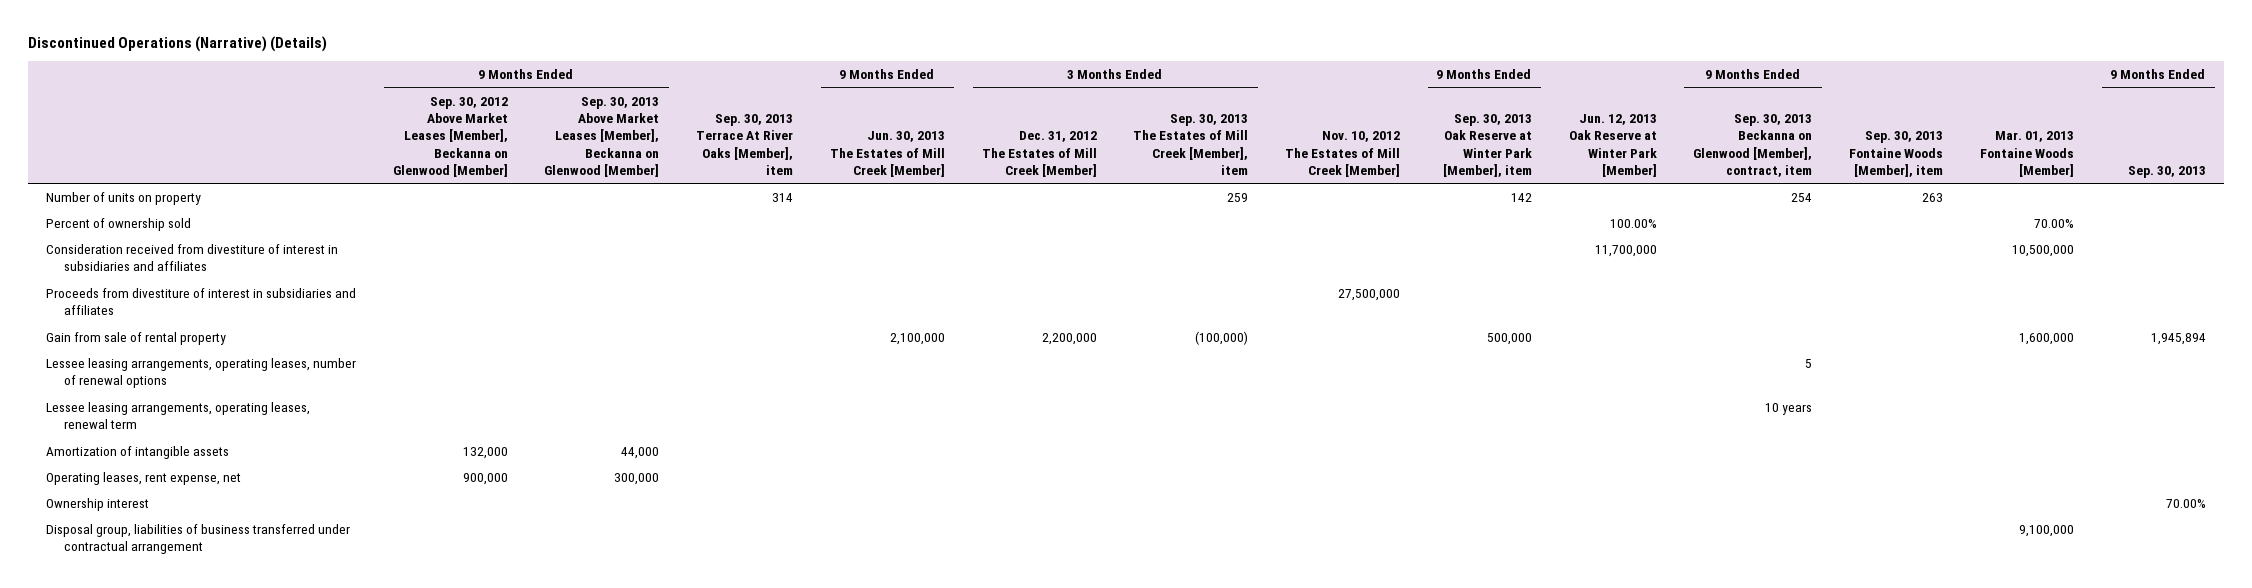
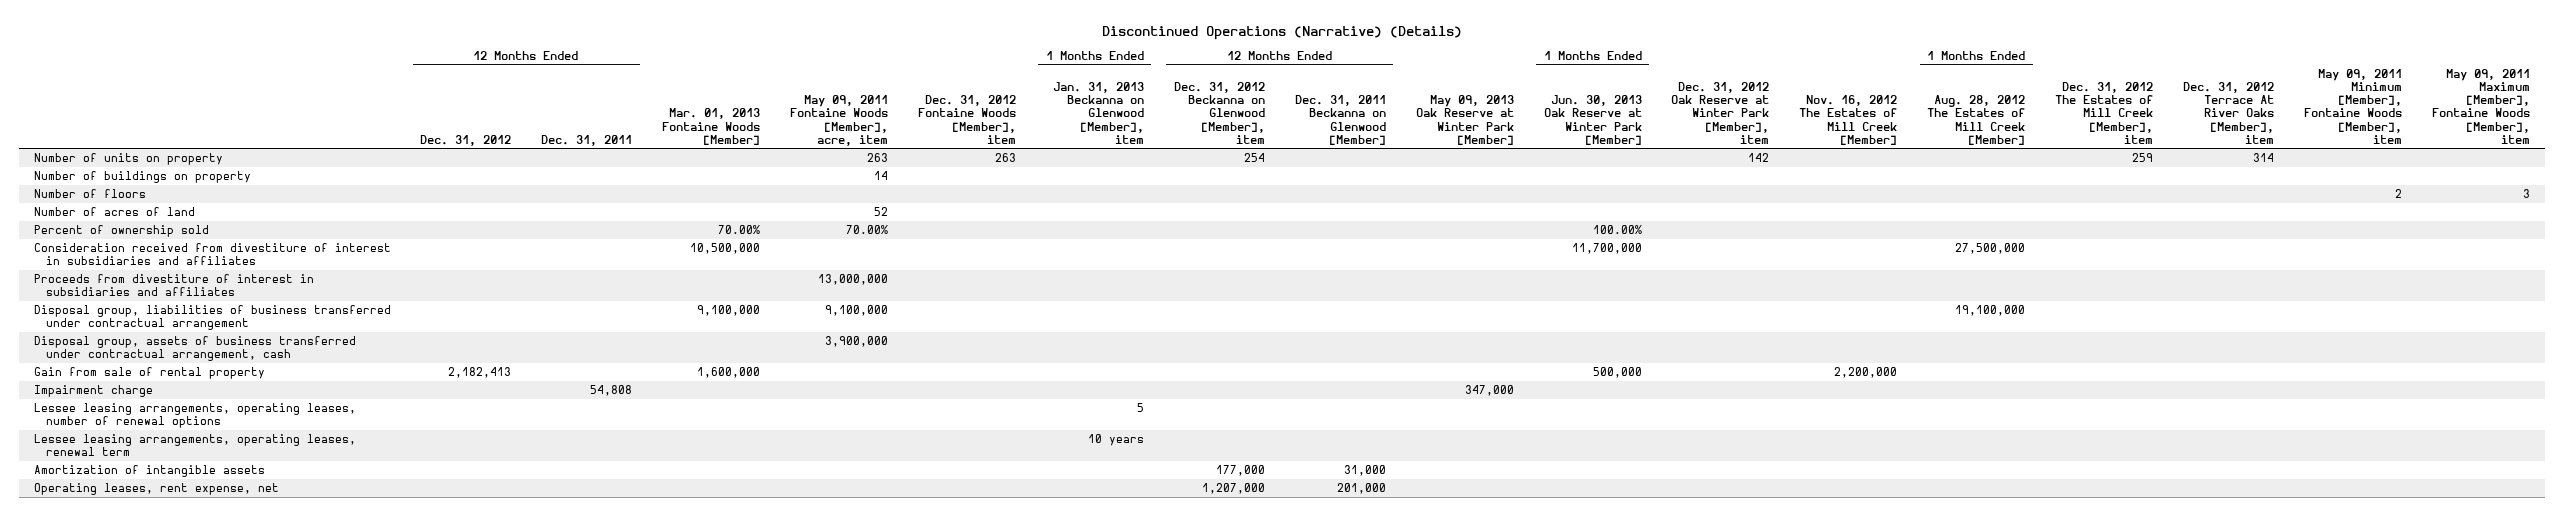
- | 9 Months Ended Sep. 30, 2012 Above Market Leases [Member], Beckanna on Glenwood [Member] | 9 Months Ended Sep. 30, 2013 Above Market Leases [Member], Beckanna on Glenwood [Member] | Sep. 30, 2013 Terrace At River Oaks [Member], item | 9 Months Ended Jun. 30, 2013 The Estates of Mill Creek [Member] | 3 Months Ended Dec. 31, 2012 The Estates of Mill Creek [Member] | 3 Months Ended Sep. 30, 2013 The Estates of Mill Creek [Member], item | Nov. 10, 2012 The Estates of Mill Creek [Member] | 9 Months Ended Sep. 30, 2013 Oak Reserve at Winter Park [Member], item | Jun. 12, 2013 Oak Reserve at Winter Park [Member] | 9 Months Ended Sep. 30, 2013 Beckanna on Glenwood [Member], contract, item | Sep. 30, 2013 Fontaine Woods [Member], item | Mar. 01, 2013 Fontaine Woods [Member] | 9 Months Ended Sep. 30, 2013
+ | 12 Months Ended Dec. 31, 2012 | 12 Months Ended Dec. 31, 2011 | Mar. 01, 2013 Fontaine Woods [Member] | May 09, 2011 Fontaine Woods [Member], acre, item | Dec. 31, 2012 Fontaine Woods [Member], item | 1 Months Ended Jan. 31, 2013 Beckanna on Glenwood [Member], item | 12 Months Ended Dec. 31, 2012 Beckanna on Glenwood [Member], item | 12 Months Ended Dec. 31, 2011 Beckanna on Glenwood [Member] | May 09, 2013 Oak Reserve at Winter Park [Member] | 1 Months Ended Jun. 30, 2013 Oak Reserve at Winter Park [Member] | Dec. 31, 2012 Oak Reserve at Winter Park [Member], item | Nov. 16, 2012 The Estates of Mill Creek [Member] | 1 Months Ended Aug. 28, 2012 The Estates of Mill Creek [Member] | Dec. 31, 2012 The Estates of Mill Creek [Member], item | Dec. 31, 2012 Terrace At River Oaks [Member], item | May 09, 2011 Minimum [Member], Fontaine Woods [Member], item | May 09, 2011 Maximum [Member], Fontaine Woods [Member], item
+ Number of buildings on property | | | | 14 | | | | | | | | | | | | |
+ Number of floors | | | | | | | | | | | | | | | | 2 | 3
+ Number of acres of land | | | | 52 | | | | | | | | | | | | |
moved up: Disposal group, liabilities of business transferred under contractual arrangement | | | 9,100,000 | 9,100,000 | | | | | | | | | 19,100,000 | | | |
+ Disposal group, assets of business transferred under contractual arrangement, cash | | | | 3,900,000 | | | | | | | | | | | | |
+ Impairment charge | | 54,808 | | | | | | | 347,000 | | | | | | | |
- Ownership interest | | | | | | | | | | | | | 70.00%

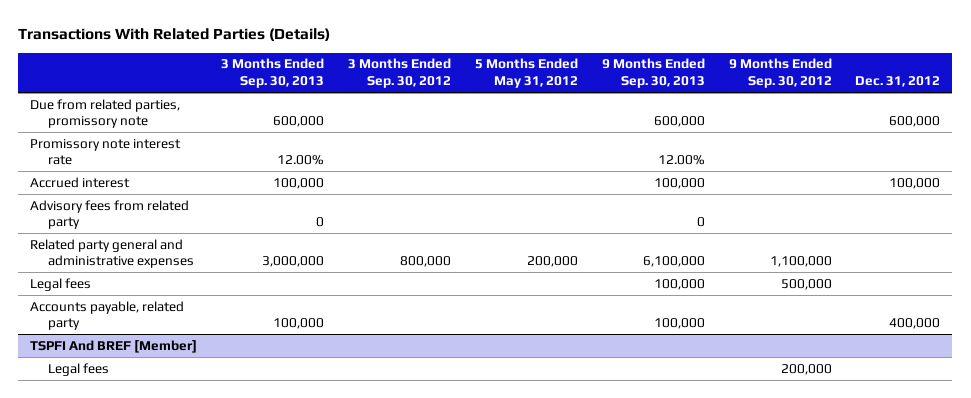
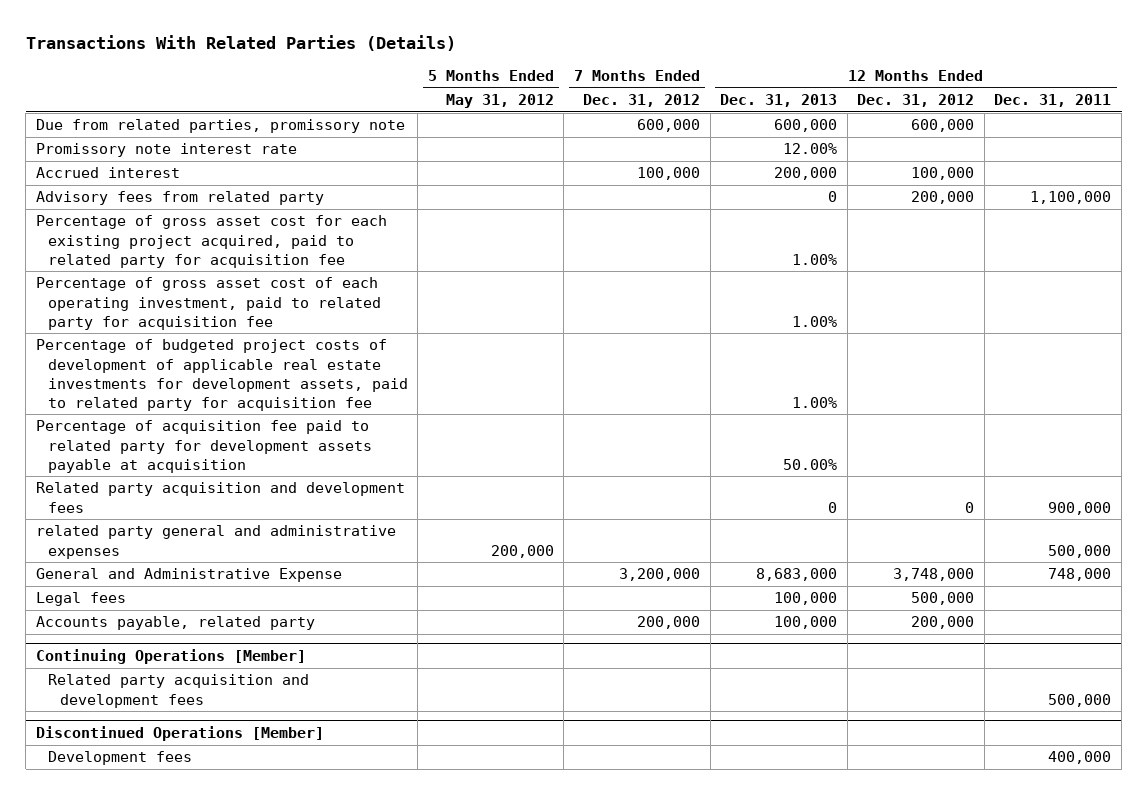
- | 3 Months Ended Sep. 30, 2013 | 3 Months Ended Sep. 30, 2012 | 5 Months Ended May 31, 2012 | 9 Months Ended Sep. 30, 2013 | 9 Months Ended Sep. 30, 2012 | Dec. 31, 2012
+ | 5 Months Ended May 31, 2012 | 7 Months Ended Dec. 31, 2012 | 12 Months Ended Dec. 31, 2013 | 12 Months Ended Dec. 31, 2012 | 12 Months Ended Dec. 31, 2011
- Related party general and administrative expenses | 3,000,000 | 800,000 | 200,000 | 6,100,000 | 1,100,000 |
+ Percentage of gross asset cost for each existing project acquired, paid to related party for acquisition fee | | | 1.00% | |
+ Percentage of gross asset cost of each operating investment, paid to related party for acquisition fee | | | 1.00% | |
+ Percentage of budgeted project costs of development of applicable real estate investments for development assets, paid to related party for acquisition fee | | | 1.00% | |
+ Percentage of acquisition fee paid to related party for development assets payable at acquisition | | | 50.00% | |
+ Related party acquisition and development fees | | | 0 | 0 | 900,000
+ related party general and administrative expenses | 200,000 | | | | 500,000
+ General and Administrative Expense | | 3,200,000 | 8,683,000 | 3,748,000 | 748,000
- TSPFI And BREF [Member]
- Legal fees | | | | | 200,000 |
+ Continuing Operations [Member]
+ Related party acquisition and development fees | | | | | 500,000
+ Discontinued Operations [Member]
+ Development fees | | | | | 400,000

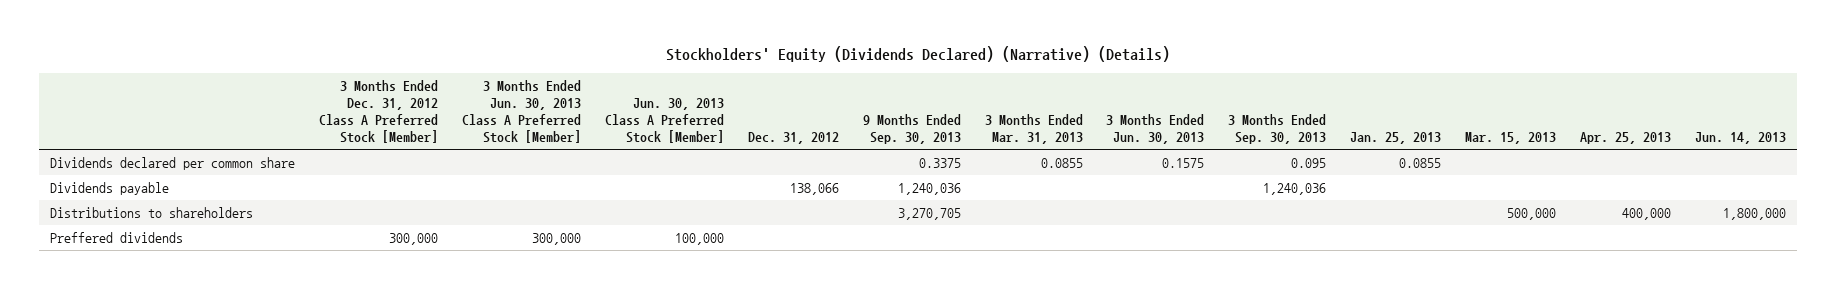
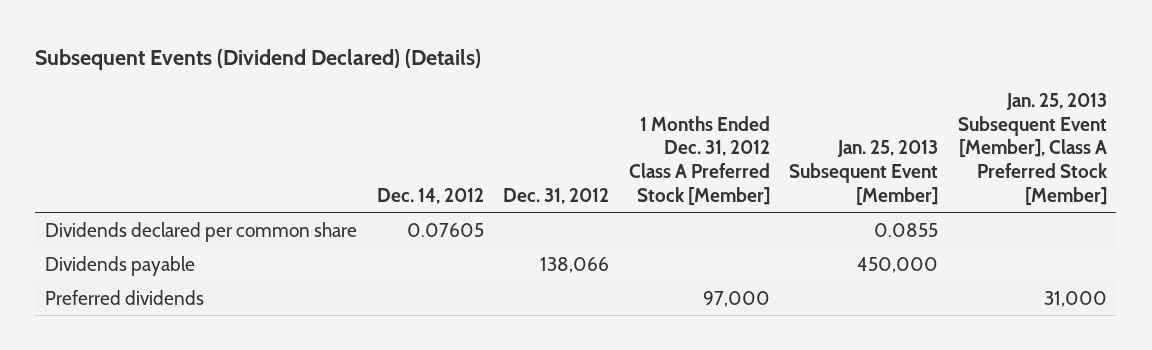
- Stockholders' Equity (Dividends Declared) (Narrative) (Details)
+ Subsequent Events (Dividend Declared) (Details)
- | 3 Months Ended Dec. 31, 2012 Class A Preferred Stock [Member] | 3 Months Ended Jun. 30, 2013 Class A Preferred Stock [Member] | Jun. 30, 2013 Class A Preferred Stock [Member] | Dec. 31, 2012 | 9 Months Ended Sep. 30, 2013 | 3 Months Ended Mar. 31, 2013 | 3 Months Ended Jun. 30, 2013 | 3 Months Ended Sep. 30, 2013 | Jan. 25, 2013 | Mar. 15, 2013 | Apr. 25, 2013 | Jun. 14, 2013
+ | Dec. 14, 2012 | Dec. 31, 2012 | 1 Months Ended Dec. 31, 2012 Class A Preferred Stock [Member] | Jan. 25, 2013 Subsequent Event [Member] | Jan. 25, 2013 Subsequent Event [Member], Class A Preferred Stock [Member]
- Distributions to shareholders | | | | | 3,270,705 | | | | | 500,000 | 400,000 | 1,800,000
- Preffered dividends | 300,000 | 300,000 | 100,000 | | | | | | | | |
+ Preferred dividends | | | 97,000 | | 31,000

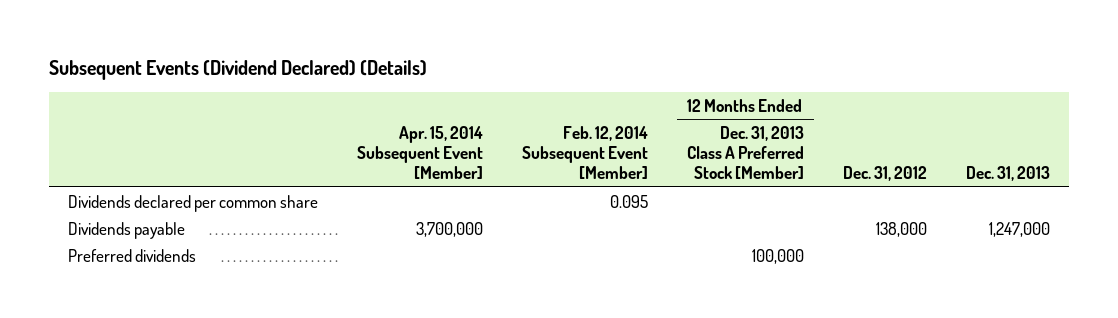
- | Dec. 14, 2012 | Dec. 31, 2012 | 1 Months Ended Dec. 31, 2012 Class A Preferred Stock [Member] | Jan. 25, 2013 Subsequent Event [Member] | Jan. 25, 2013 Subsequent Event [Member], Class A Preferred Stock [Member]
+ | Apr. 15, 2014 Subsequent Event [Member] | Feb. 12, 2014 Subsequent Event [Member] | 12 Months Ended Dec. 31, 2013 Class A Preferred Stock [Member] | Dec. 31, 2012 | Dec. 31, 2013
- Dividends payable | | 138,066 | | 450,000 |
+ Dividends payable | 3,700,000 | | | 138,000 | 1,247,000

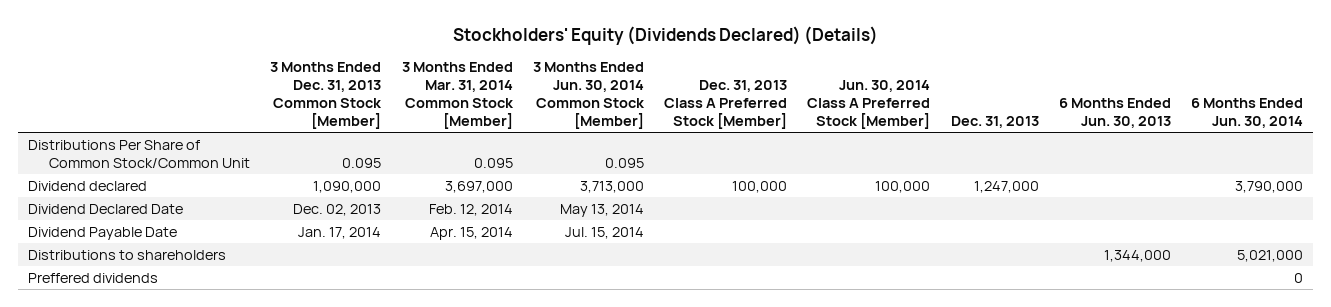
- Subsequent Events (Dividend Declared) (Details)
+ Stockholders' Equity (Dividends Declared) (Details)
- | Apr. 15, 2014 Subsequent Event [Member] | Feb. 12, 2014 Subsequent Event [Member] | 12 Months Ended Dec. 31, 2013 Class A Preferred Stock [Member] | Dec. 31, 2012 | Dec. 31, 2013
+ | 3 Months Ended Dec. 31, 2013 Common Stock [Member] | 3 Months Ended Mar. 31, 2014 Common Stock [Member] | 3 Months Ended Jun. 30, 2014 Common Stock [Member] | Dec. 31, 2013 Class A Preferred Stock [Member] | Jun. 30, 2014 Class A Preferred Stock [Member] | Dec. 31, 2013 | 6 Months Ended Jun. 30, 2013 | 6 Months Ended Jun. 30, 2014
- Dividends declared per common share | | 0.095 | | |
- Dividends payable | 3,700,000 | | | 138,000 | 1,247,000
- Preferred dividends | | | 100,000 | |
+ Distributions Per Share of Common Stock/Common Unit | 0.095 | 0.095 | 0.095 | | | | |
+ Dividend declared | 1,090,000 | 3,697,000 | 3,713,000 | 100,000 | 100,000 | 1,247,000 | | 3,790,000
+ Dividend Declared Date | Dec. 02, 2013 | Feb. 12, 2014 | May 13, 2014 | | | | |
+ Dividend Payable Date | Jan. 17, 2014 | Apr. 15, 2014 | Jul. 15, 2014 | | | | |
+ Distributions to shareholders | | | | | | | 1,344,000 | 5,021,000
+ Preffered dividends | | | | | | | | 0

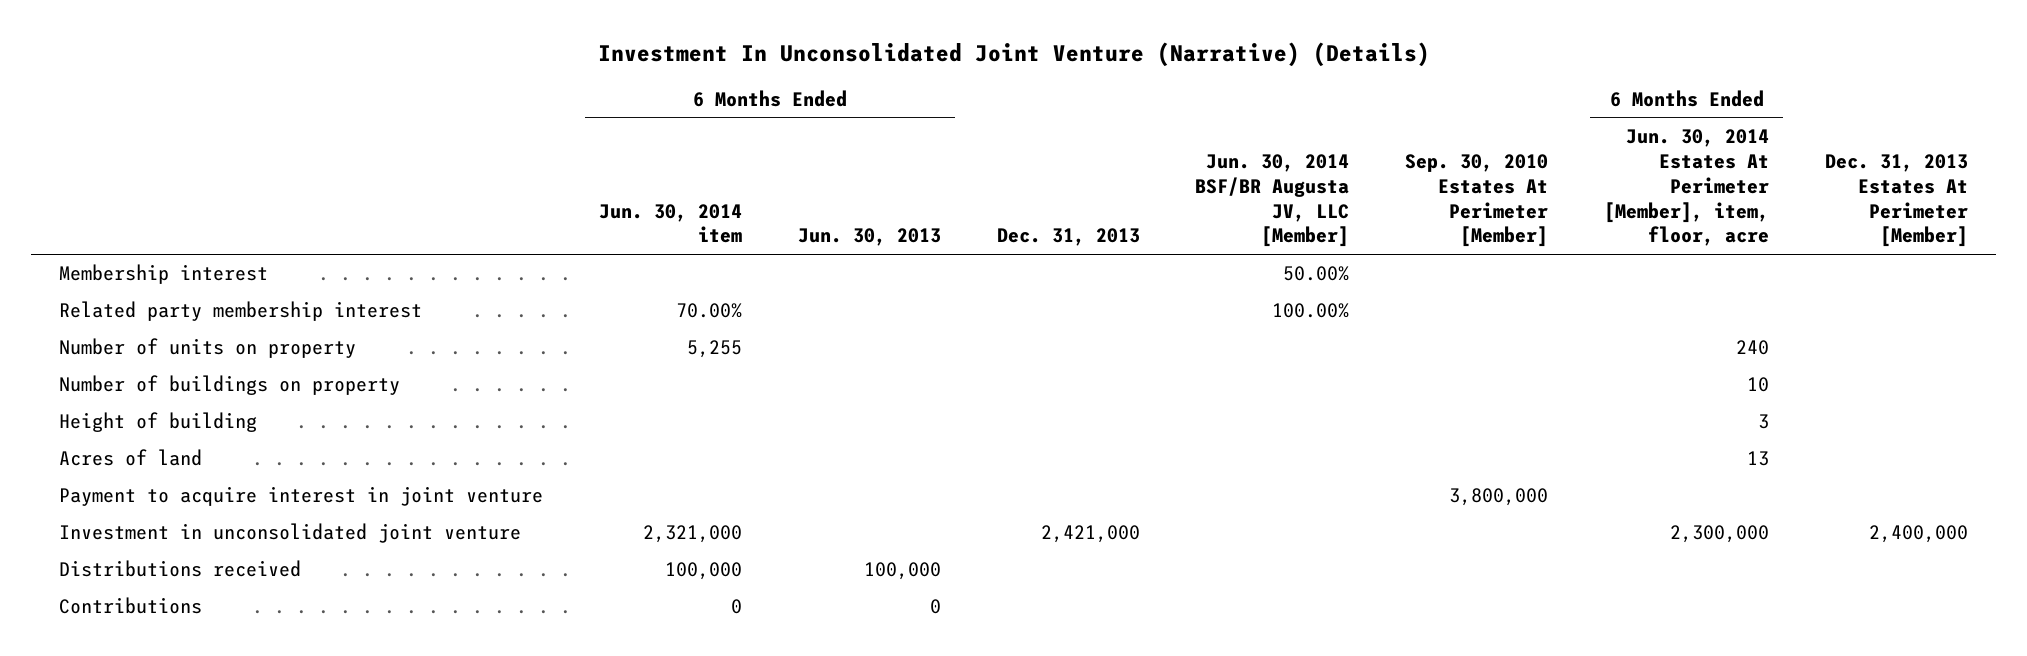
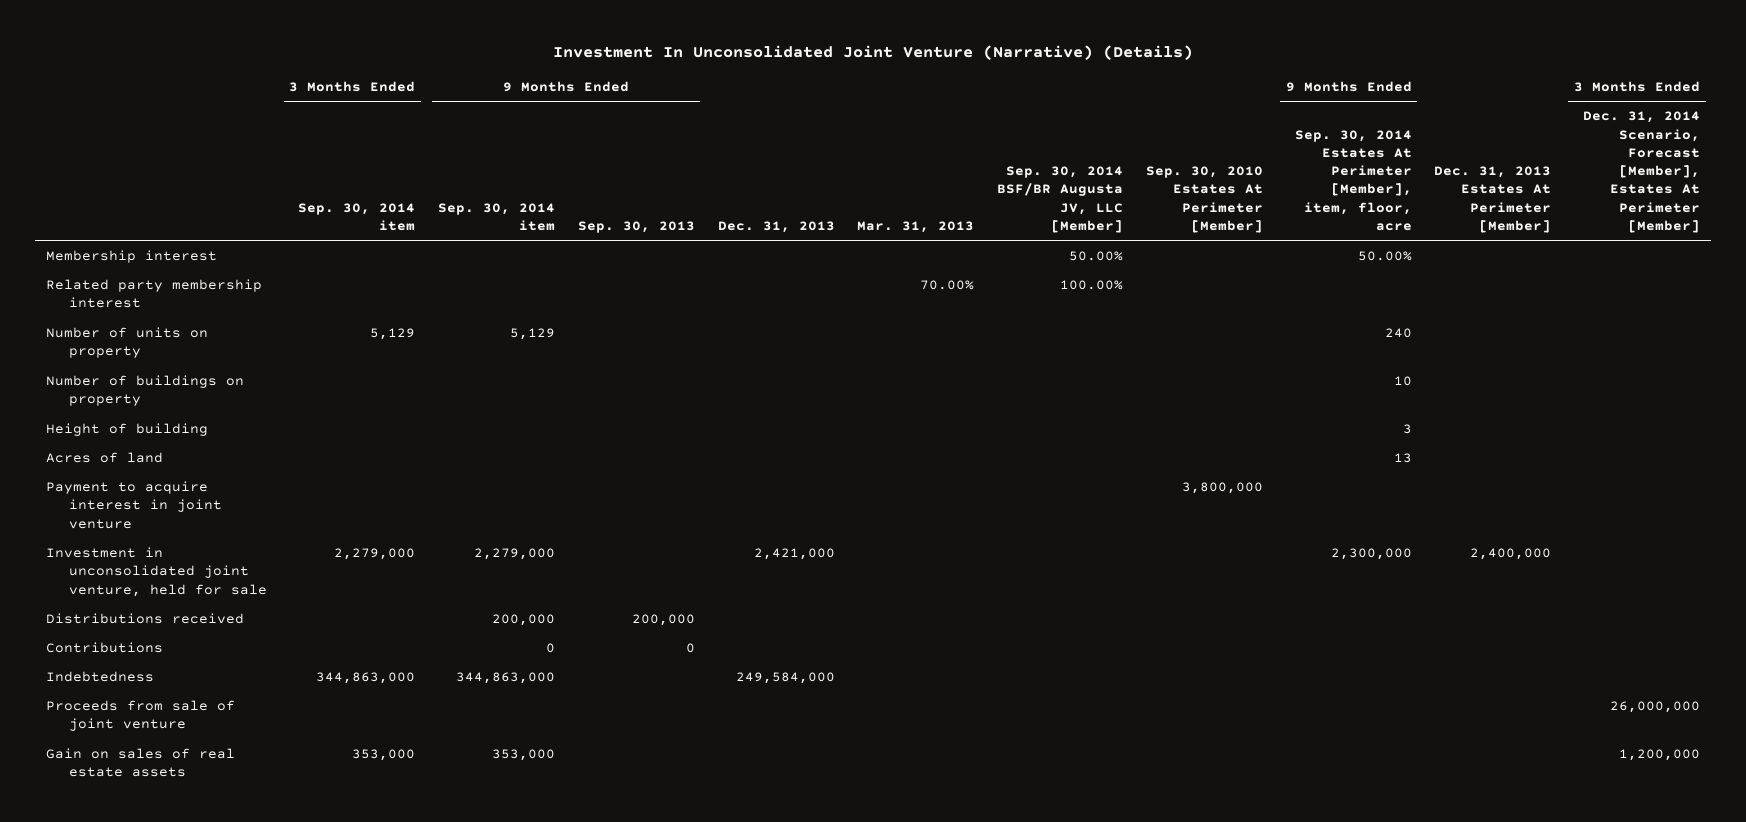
- | 6 Months Ended Jun. 30, 2014 item | 6 Months Ended Jun. 30, 2013 | Dec. 31, 2013 | Jun. 30, 2014 BSF/BR Augusta JV, LLC [Member] | Sep. 30, 2010 Estates At Perimeter [Member] | 6 Months Ended Jun. 30, 2014 Estates At Perimeter [Member], item, floor, acre | Dec. 31, 2013 Estates At Perimeter [Member]
+ | 3 Months Ended Sep. 30, 2014 item | 9 Months Ended Sep. 30, 2014 item | 9 Months Ended Sep. 30, 2013 | Dec. 31, 2013 | Mar. 31, 2013 | Sep. 30, 2014 BSF/BR Augusta JV, LLC [Member] | Sep. 30, 2010 Estates At Perimeter [Member] | 9 Months Ended Sep. 30, 2014 Estates At Perimeter [Member], item, floor, acre | Dec. 31, 2013 Estates At Perimeter [Member] | 3 Months Ended Dec. 31, 2014 Scenario, Forecast [Member], Estates At Perimeter [Member]
- Investment in unconsolidated joint venture | 2,321,000 | | 2,421,000 | | | 2,300,000 | 2,400,000
+ Investment in unconsolidated joint venture, held for sale | 2,279,000 | 2,279,000 | | 2,421,000 | | | | 2,300,000 | 2,400,000 |
+ Indebtedness | 344,863,000 | 344,863,000 | | 249,584,000 | | | | | |
+ Proceeds from sale of joint venture | | | | | | | | | | 26,000,000
+ Gain on sales of real estate assets | 353,000 | 353,000 | | | | | | | | 1,200,000

